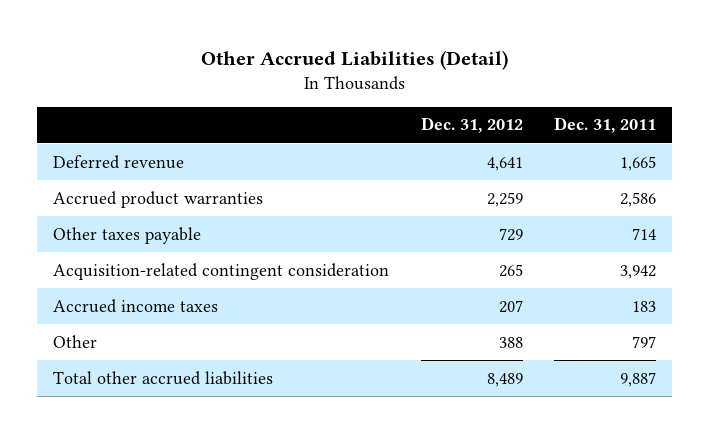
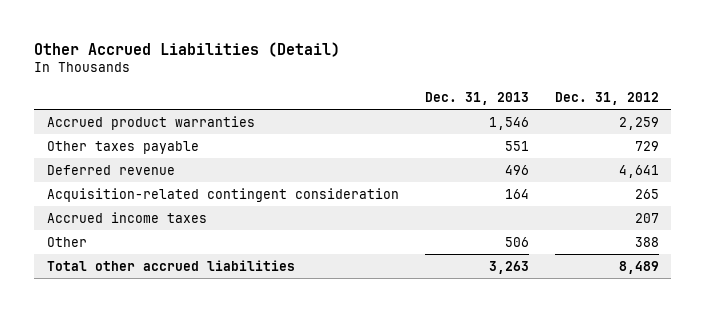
- | Dec. 31, 2012 | Dec. 31, 2011
+ | Dec. 31, 2013 | Dec. 31, 2012
moved down: Deferred revenue | 496 | 4,641

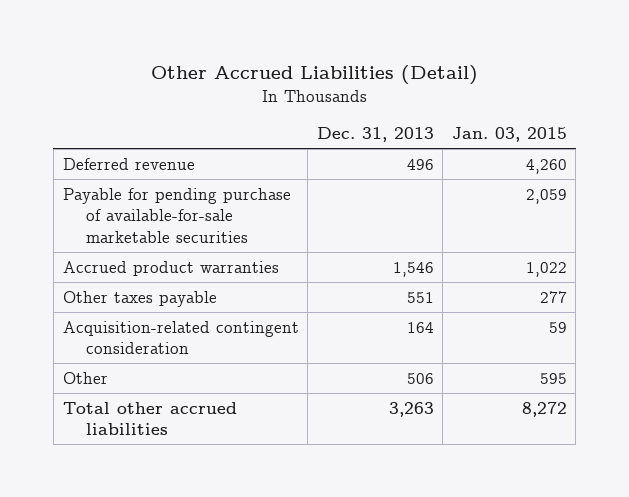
- | Dec. 31, 2013 | Dec. 31, 2012
+ | Dec. 31, 2013 | Jan. 03, 2015
moved up: Deferred revenue | 496 | 4,260
+ Payable for pending purchase of available-for-sale marketable securities | | 2,059
- Accrued income taxes | | 207

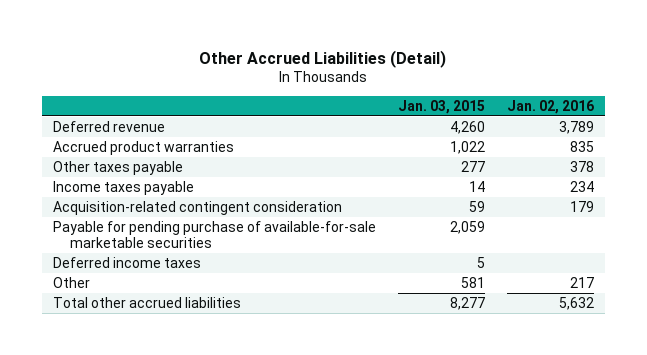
- | Dec. 31, 2013 | Jan. 03, 2015
+ | Jan. 03, 2015 | Jan. 02, 2016
+ Income taxes payable | 14 | 234
- Other | 506 | 595
- Total other accrued liabilities | 3,263 | 8,272
moved down: Payable for pending purchase of available-for-sale marketable securities | 2,059 |
+ Deferred income taxes | 5 |
+ Other | 581 | 217
+ Total other accrued liabilities | 8,277 | 5,632

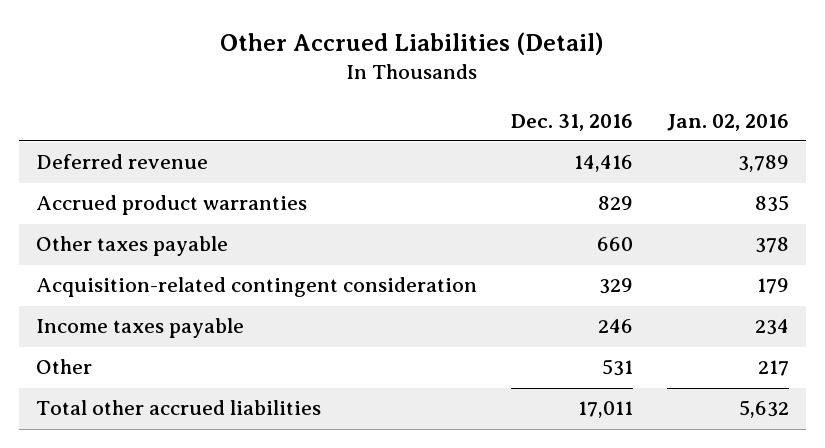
- | Jan. 03, 2015 | Jan. 02, 2016
+ | Dec. 31, 2016 | Jan. 02, 2016
- Payable for pending purchase of available-for-sale marketable securities | 2,059 |
- Deferred income taxes | 5 |
moved down: Income taxes payable | 246 | 234

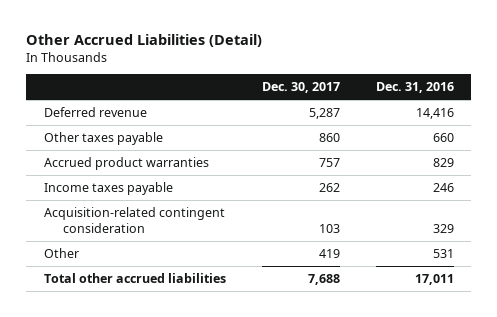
- | Dec. 31, 2016 | Jan. 02, 2016
+ | Dec. 30, 2017 | Dec. 31, 2016
moved down: Accrued product warranties | 757 | 829
moved down: Acquisition-related contingent consideration | 103 | 329

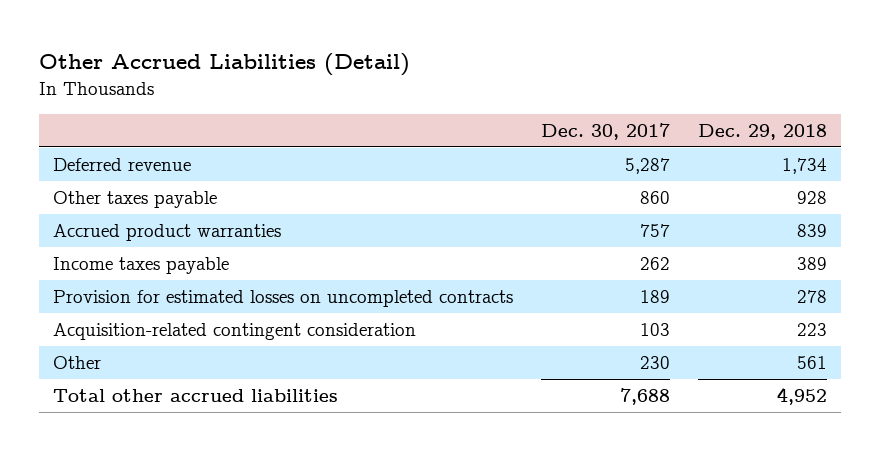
- | Dec. 30, 2017 | Dec. 31, 2016
+ | Dec. 30, 2017 | Dec. 29, 2018
+ Provision for estimated losses on uncompleted contracts | 189 | 278
- Other | 419 | 531
+ Other | 230 | 561

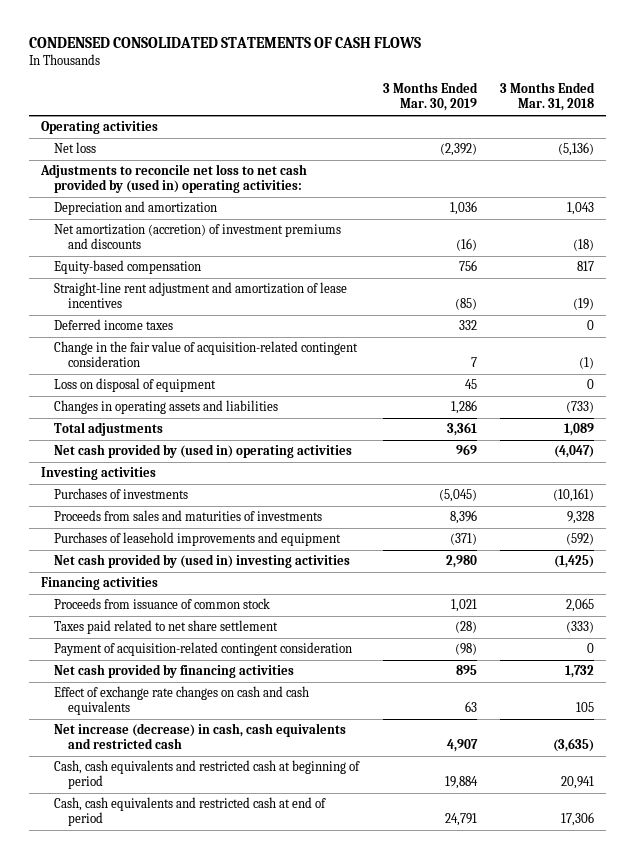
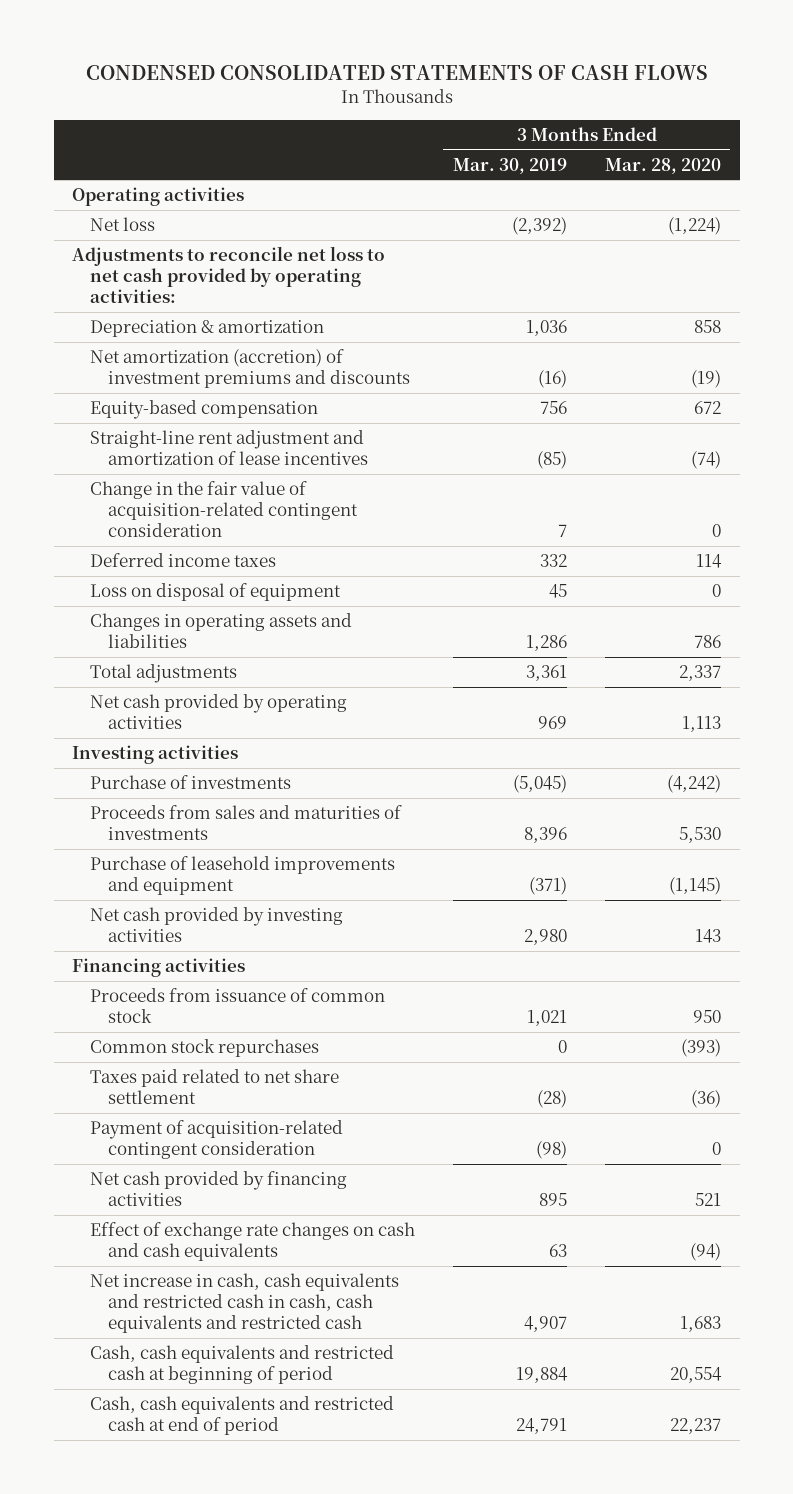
- | 3 Months Ended Mar. 30, 2019 | 3 Months Ended Mar. 31, 2018
+ | 3 Months Ended Mar. 30, 2019 | 3 Months Ended Mar. 28, 2020
- Adjustments to reconcile net loss to net cash provided by (used in) operating activities:
- Depreciation and amortization | 1,036 | 1,043
+ Adjustments to reconcile net loss to net cash provided by operating activities:
+ Depreciation & amortization | 1,036 | 858
moved down: Deferred income taxes | 332 | 114
- Net cash provided by (used in) operating activities | 969 | (4,047)
+ Net cash provided by operating activities | 969 | 1,113
- Purchases of investments | (5,045) | (10,161)
+ Purchase of investments | (5,045) | (4,242)
- Purchases of leasehold improvements and equipment | (371) | (592)
- Net cash provided by (used in) investing activities | 2,980 | (1,425)
+ Purchase of leasehold improvements and equipment | (371) | (1,145)
+ Net cash provided by investing activities | 2,980 | 143
+ Common stock repurchases | 0 | (393)
- Net increase (decrease) in cash, cash equivalents and restricted cash | 4,907 | (3,635)
+ Net increase in cash, cash equivalents and restricted cash in cash, cash equivalents and restricted cash | 4,907 | 1,683

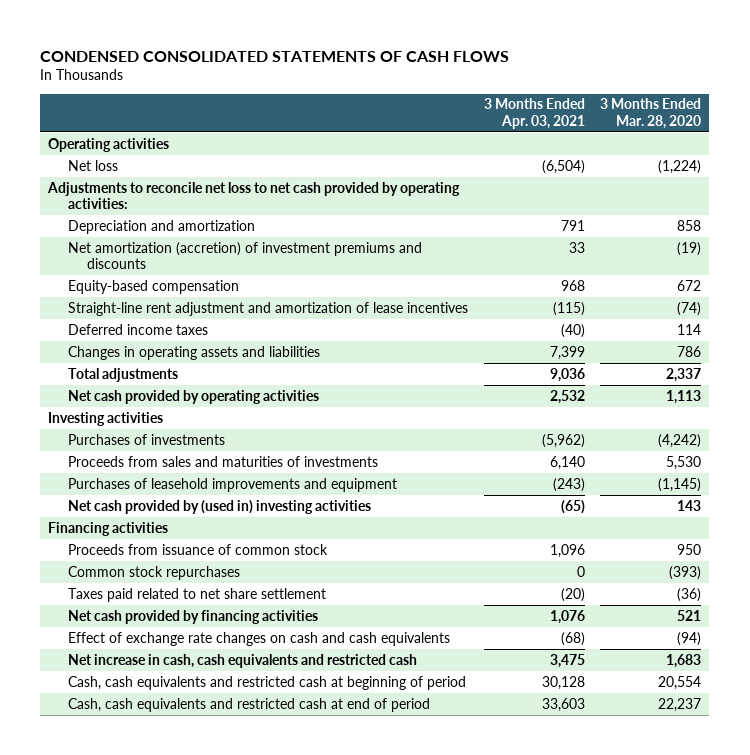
- | 3 Months Ended Mar. 30, 2019 | 3 Months Ended Mar. 28, 2020
+ | 3 Months Ended Apr. 03, 2021 | 3 Months Ended Mar. 28, 2020
- Depreciation & amortization | 1,036 | 858
+ Depreciation and amortization | 791 | 858
- Change in the fair value of acquisition-related contingent consideration | 7 | 0
- Loss on disposal of equipment | 45 | 0
- Purchase of investments | (5,045) | (4,242)
+ Purchases of investments | (5,962) | (4,242)
- Purchase of leasehold improvements and equipment | (371) | (1,145)
- Net cash provided by investing activities | 2,980 | 143
+ Purchases of leasehold improvements and equipment | (243) | (1,145)
+ Net cash provided by (used in) investing activities | (65) | 143
- Payment of acquisition-related contingent consideration | (98) | 0
- Net increase in cash, cash equivalents and restricted cash in cash, cash equivalents and restricted cash | 4,907 | 1,683
+ Net increase in cash, cash equivalents and restricted cash | 3,475 | 1,683

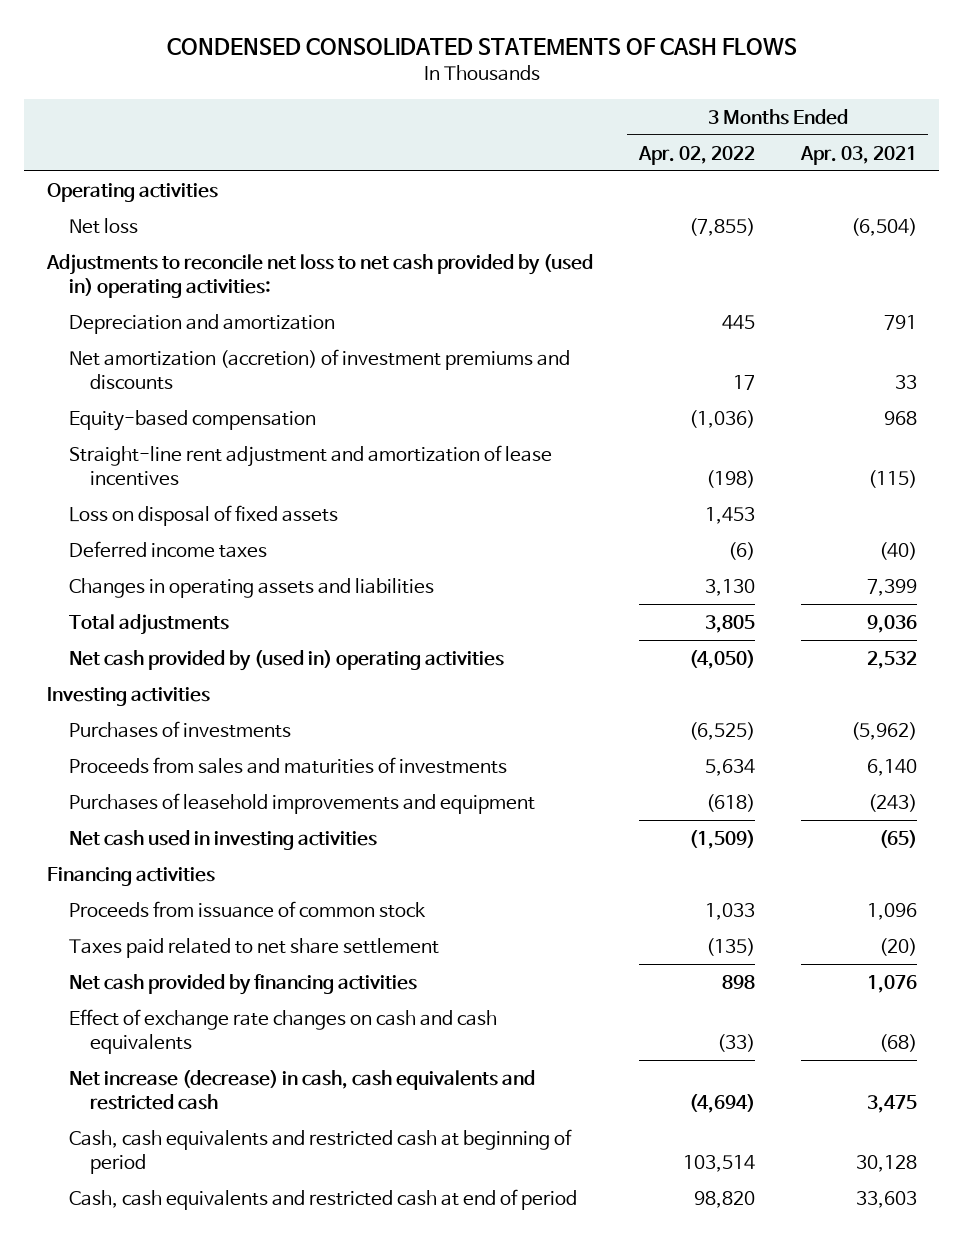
- | 3 Months Ended Apr. 03, 2021 | 3 Months Ended Mar. 28, 2020
+ | 3 Months Ended Apr. 02, 2022 | 3 Months Ended Apr. 03, 2021
- Adjustments to reconcile net loss to net cash provided by operating activities:
+ Adjustments to reconcile net loss to net cash provided by (used in) operating activities:
+ Loss on disposal of fixed assets | 1,453 |
- Net cash provided by operating activities | 2,532 | 1,113
+ Net cash provided by (used in) operating activities | (4,050) | 2,532
- Net cash provided by (used in) investing activities | (65) | 143
+ Net cash used in investing activities | (1,509) | (65)
- Common stock repurchases | 0 | (393)
- Net increase in cash, cash equivalents and restricted cash | 3,475 | 1,683
+ Net increase (decrease) in cash, cash equivalents and restricted cash | (4,694) | 3,475

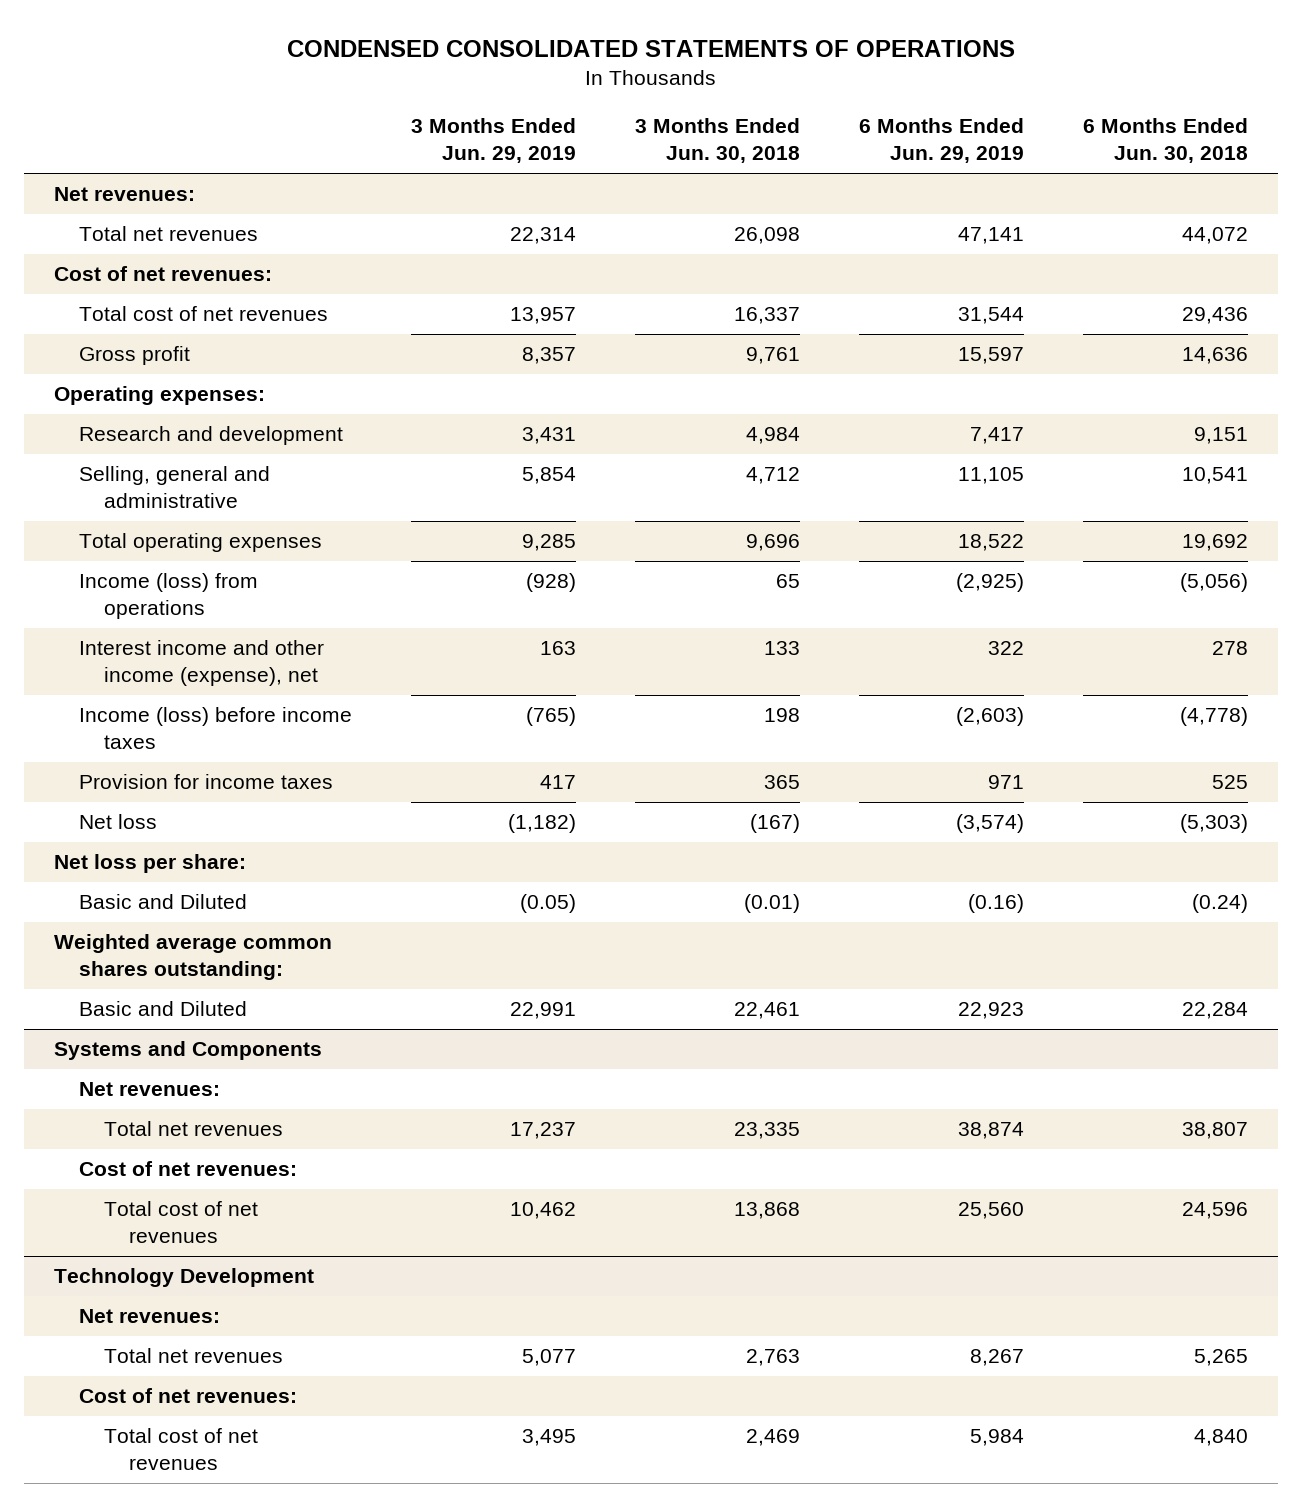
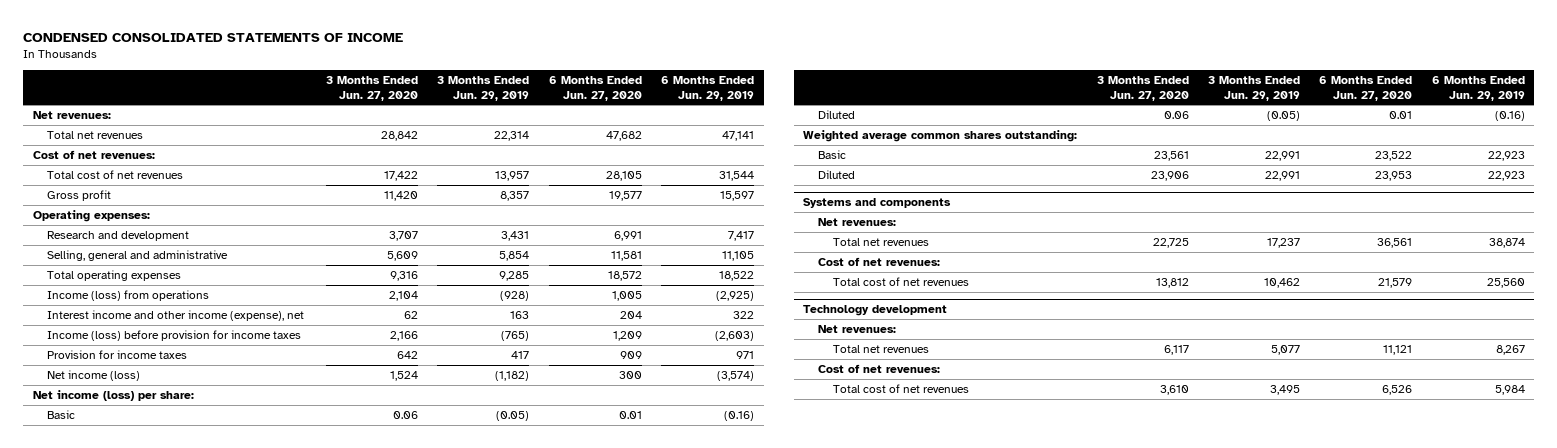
- CONDENSED CONSOLIDATED STATEMENTS OF OPERATIONS
+ CONDENSED CONSOLIDATED STATEMENTS OF INCOME
- | 3 Months Ended Jun. 29, 2019 | 3 Months Ended Jun. 30, 2018 | 6 Months Ended Jun. 29, 2019 | 6 Months Ended Jun. 30, 2018
+ | 3 Months Ended Jun. 27, 2020 | 3 Months Ended Jun. 29, 2019 | 6 Months Ended Jun. 27, 2020 | 6 Months Ended Jun. 29, 2019
- Income (loss) before income taxes | (765) | 198 | (2,603) | (4,778)
+ Income (loss) before provision for income taxes | 2,166 | (765) | 1,209 | (2,603)
- Net loss | (1,182) | (167) | (3,574) | (5,303)
- Net loss per share:
- Basic and Diluted | (0.05) | (0.01) | (0.16) | (0.24)
+ Net income (loss) | 1,524 | (1,182) | 300 | (3,574)
+ Net income (loss) per share:
+ Basic | 0.06 | (0.05) | 0.01 | (0.16)
+ Diluted | 0.06 | (0.05) | 0.01 | (0.16)
- Basic and Diluted | 22,991 | 22,461 | 22,923 | 22,284
- Systems and Components
+ Basic | 23,561 | 22,991 | 23,522 | 22,923
+ Diluted | 23,906 | 22,991 | 23,953 | 22,923
+ Systems and components
- Technology Development
+ Technology development

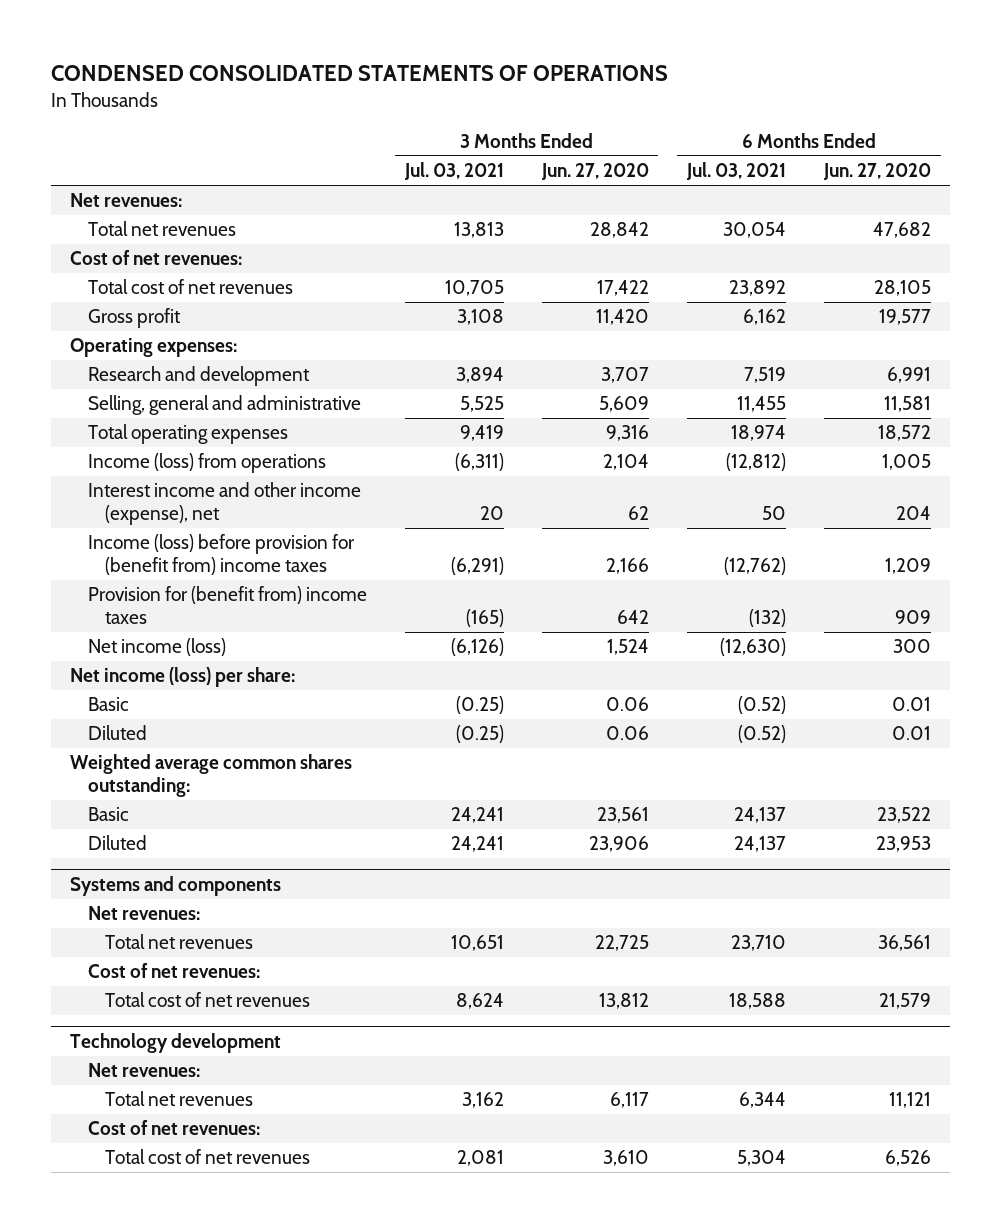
- CONDENSED CONSOLIDATED STATEMENTS OF INCOME
+ CONDENSED CONSOLIDATED STATEMENTS OF OPERATIONS
- | 3 Months Ended Jun. 27, 2020 | 3 Months Ended Jun. 29, 2019 | 6 Months Ended Jun. 27, 2020 | 6 Months Ended Jun. 29, 2019
+ | 3 Months Ended Jul. 03, 2021 | 3 Months Ended Jun. 27, 2020 | 6 Months Ended Jul. 03, 2021 | 6 Months Ended Jun. 27, 2020
- Income (loss) before provision for income taxes | 2,166 | (765) | 1,209 | (2,603)
- Provision for income taxes | 642 | 417 | 909 | 971
+ Income (loss) before provision for (benefit from) income taxes | (6,291) | 2,166 | (12,762) | 1,209
+ Provision for (benefit from) income taxes | (165) | 642 | (132) | 909

